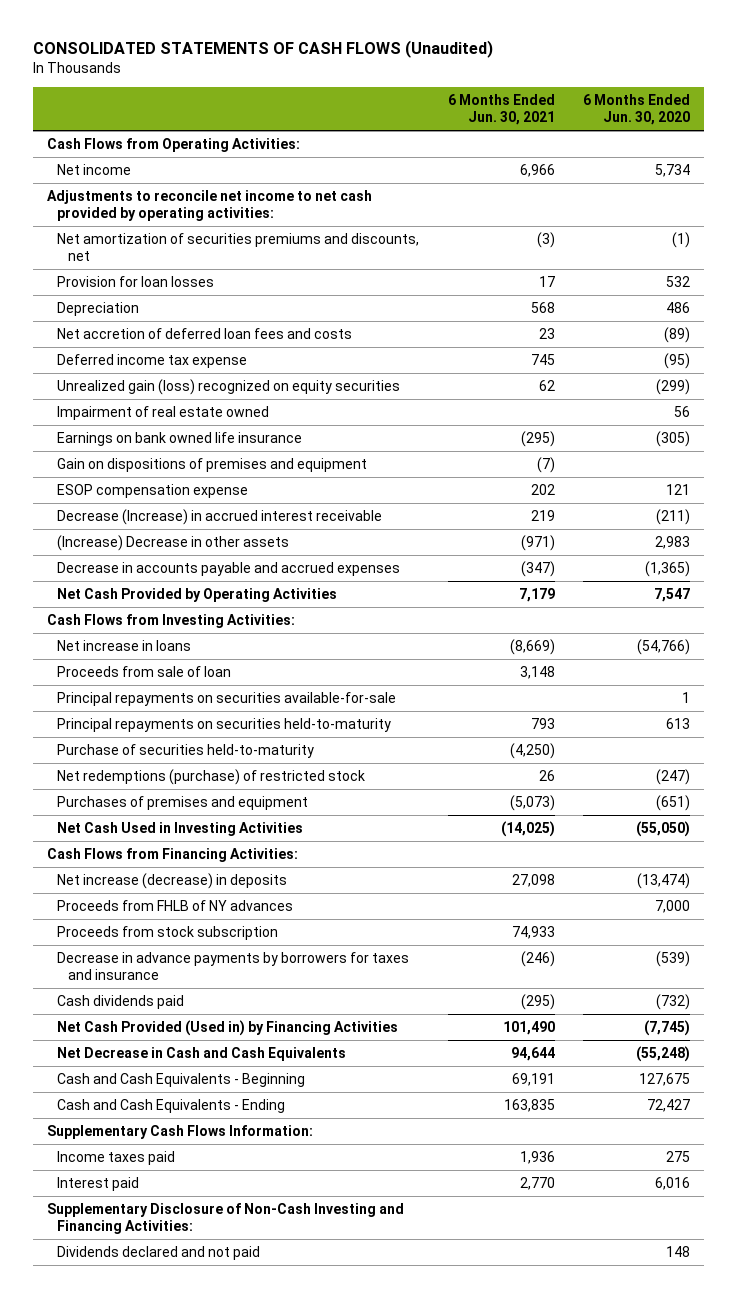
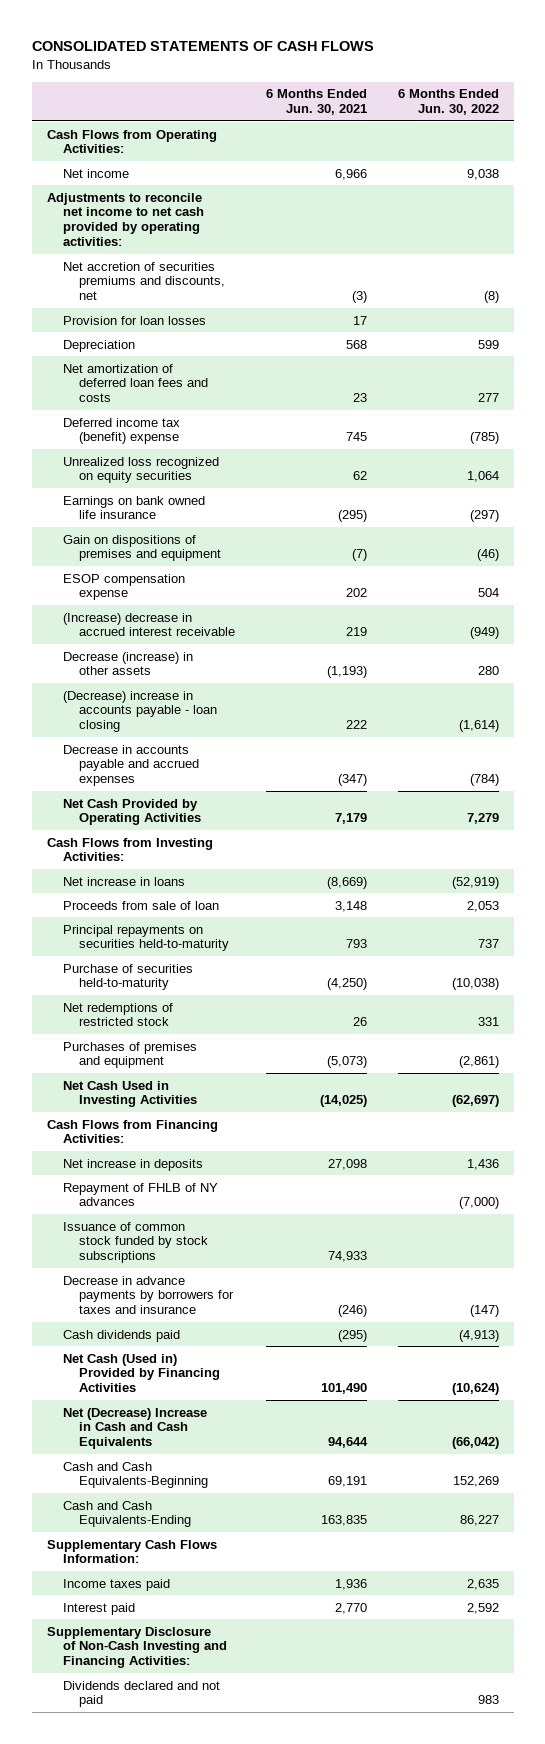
- CONSOLIDATED STATEMENTS OF CASH FLOWS (Unaudited)
+ CONSOLIDATED STATEMENTS OF CASH FLOWS
- | 6 Months Ended Jun. 30, 2021 | 6 Months Ended Jun. 30, 2020
+ | 6 Months Ended Jun. 30, 2021 | 6 Months Ended Jun. 30, 2022
- Net amortization of securities premiums and discounts, net | (3) | (1)
+ Net accretion of securities premiums and discounts, net | (3) | (8)
- Net accretion of deferred loan fees and costs | 23 | (89)
- Deferred income tax expense | 745 | (95)
- Unrealized gain (loss) recognized on equity securities | 62 | (299)
- Impairment of real estate owned | | 56
+ Net amortization of deferred loan fees and costs | 23 | 277
+ Deferred income tax (benefit) expense | 745 | (785)
+ Unrealized loss recognized on equity securities | 62 | 1,064
- Decrease (Increase) in accrued interest receivable | 219 | (211)
- (Increase) Decrease in other assets | (971) | 2,983
+ (Increase) decrease in accrued interest receivable | 219 | (949)
+ Decrease (increase) in other assets | (1,193) | 280
+ (Decrease) increase in accounts payable - loan closing | 222 | (1,614)
- Principal repayments on securities available-for-sale | | 1
- Net redemptions (purchase) of restricted stock | 26 | (247)
+ Net redemptions of restricted stock | 26 | 331
- Net increase (decrease) in deposits | 27,098 | (13,474)
- Proceeds from FHLB of NY advances | | 7,000
- Proceeds from stock subscription | 74,933 |
+ Net increase in deposits | 27,098 | 1,436
+ Repayment of FHLB of NY advances | | (7,000)
+ Issuance of common stock funded by stock subscriptions | 74,933 |
- Net Cash Provided (Used in) by Financing Activities | 101,490 | (7,745)
- Net Decrease in Cash and Cash Equivalents | 94,644 | (55,248)
- Cash and Cash Equivalents - Beginning | 69,191 | 127,675
- Cash and Cash Equivalents - Ending | 163,835 | 72,427
+ Net Cash (Used in) Provided by Financing Activities | 101,490 | (10,624)
+ Net (Decrease) Increase in Cash and Cash Equivalents | 94,644 | (66,042)
+ Cash and Cash Equivalents-Beginning | 69,191 | 152,269
+ Cash and Cash Equivalents-Ending | 163,835 | 86,227

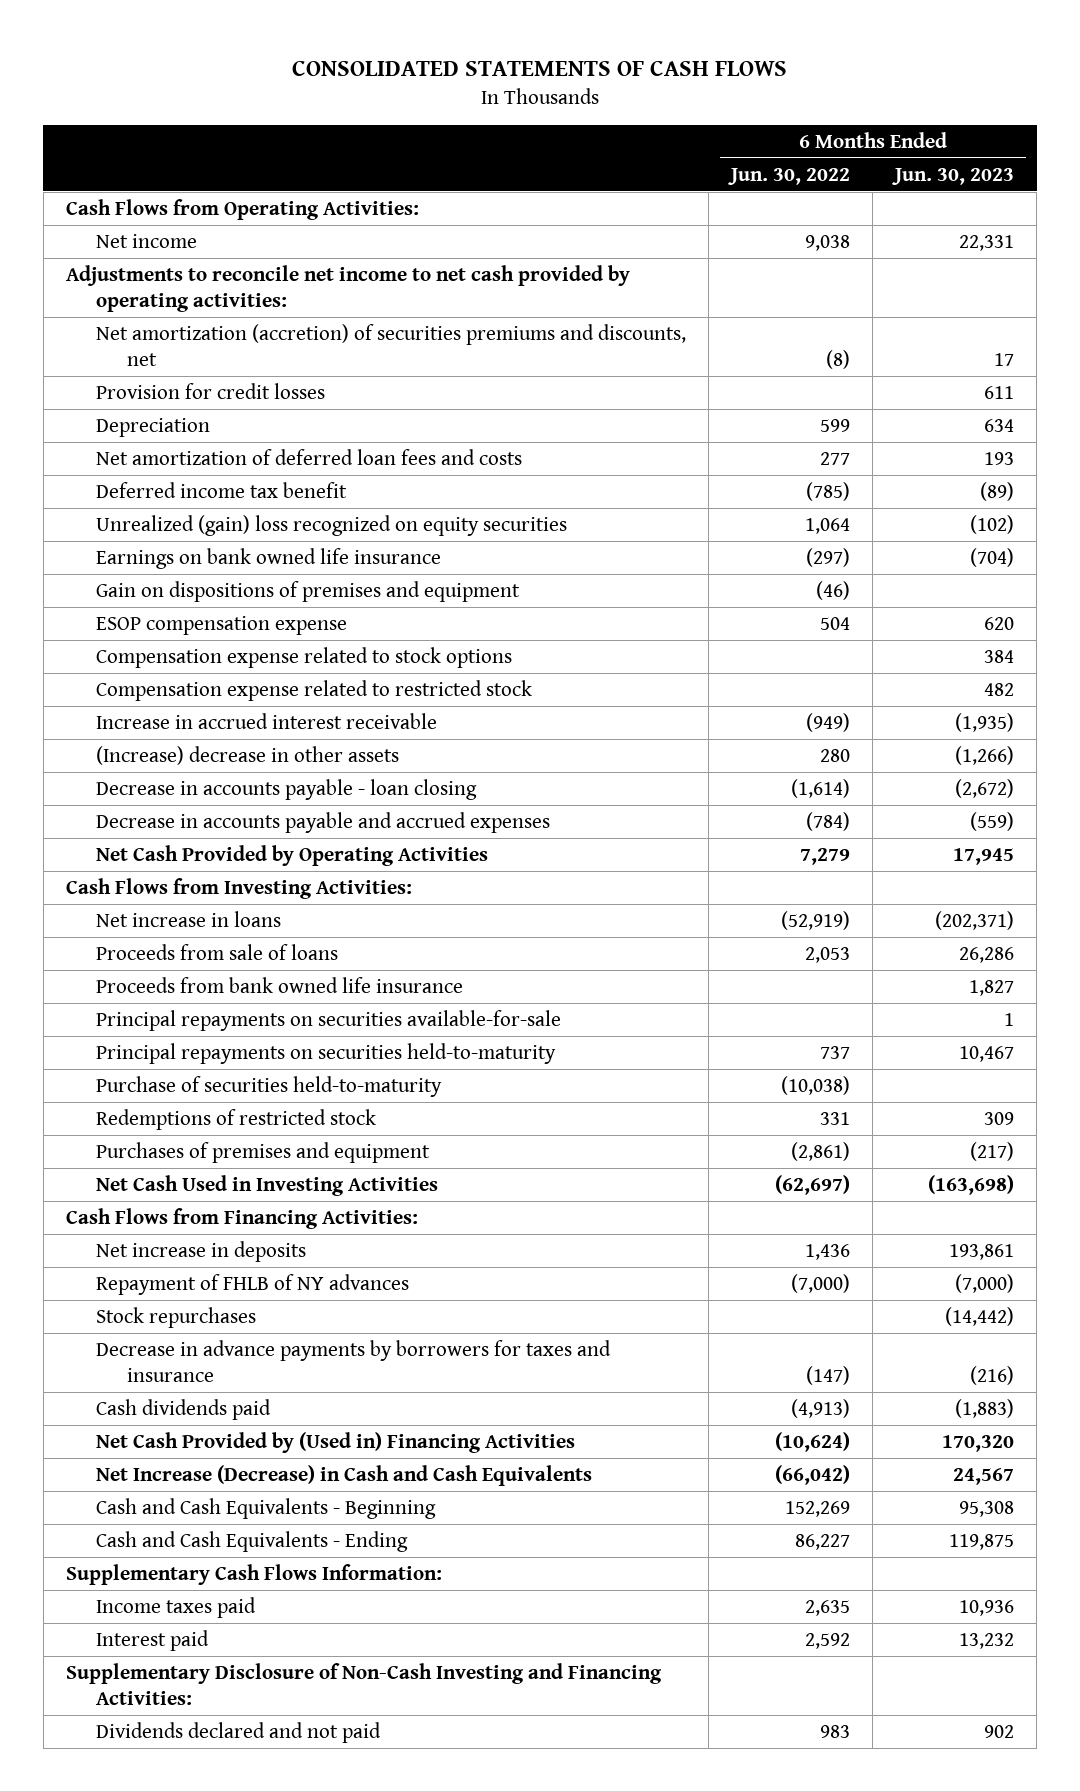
- | 6 Months Ended Jun. 30, 2021 | 6 Months Ended Jun. 30, 2022
+ | 6 Months Ended Jun. 30, 2022 | 6 Months Ended Jun. 30, 2023
- Net accretion of securities premiums and discounts, net | (3) | (8)
- Provision for loan losses | 17 |
+ Net amortization (accretion) of securities premiums and discounts, net | (8) | 17
+ Provision for credit losses | | 611
- Deferred income tax (benefit) expense | 745 | (785)
- Unrealized loss recognized on equity securities | 62 | 1,064
+ Deferred income tax benefit | (785) | (89)
+ Unrealized (gain) loss recognized on equity securities | 1,064 | (102)
- (Increase) decrease in accrued interest receivable | 219 | (949)
- Decrease (increase) in other assets | (1,193) | 280
- (Decrease) increase in accounts payable - loan closing | 222 | (1,614)
+ Compensation expense related to stock options | | 384
+ Compensation expense related to restricted stock | | 482
+ Increase in accrued interest receivable | (949) | (1,935)
+ (Increase) decrease in other assets | 280 | (1,266)
+ Decrease in accounts payable - loan closing | (1,614) | (2,672)
- Proceeds from sale of loan | 3,148 | 2,053
+ Proceeds from sale of loans | 2,053 | 26,286
+ Proceeds from bank owned life insurance | | 1,827
+ Principal repayments on securities available-for-sale | | 1
- Net redemptions of restricted stock | 26 | 331
+ Redemptions of restricted stock | 331 | 309
- Issuance of common stock funded by stock subscriptions | 74,933 |
+ Stock repurchases | | (14,442)
- Net Cash (Used in) Provided by Financing Activities | 101,490 | (10,624)
- Net (Decrease) Increase in Cash and Cash Equivalents | 94,644 | (66,042)
- Cash and Cash Equivalents-Beginning | 69,191 | 152,269
- Cash and Cash Equivalents-Ending | 163,835 | 86,227
+ Net Cash Provided by (Used in) Financing Activities | (10,624) | 170,320
+ Net Increase (Decrease) in Cash and Cash Equivalents | (66,042) | 24,567
+ Cash and Cash Equivalents - Beginning | 152,269 | 95,308
+ Cash and Cash Equivalents - Ending | 86,227 | 119,875

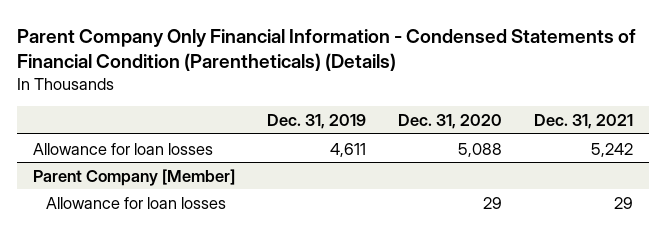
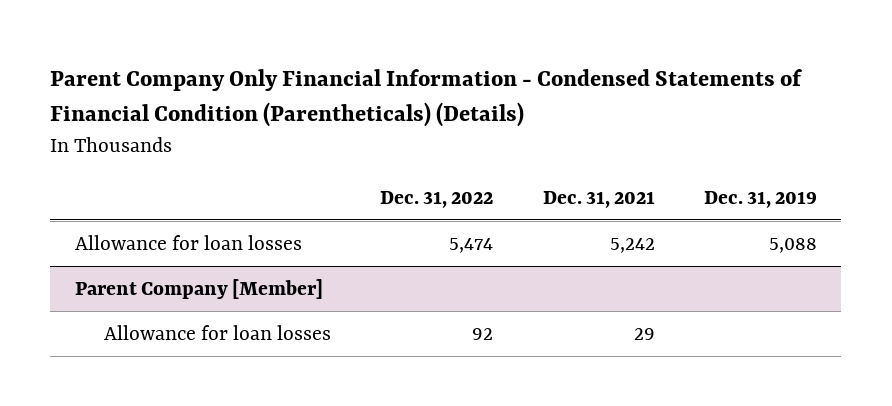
- | Dec. 31, 2019 | Dec. 31, 2020 | Dec. 31, 2021
+ | Dec. 31, 2022 | Dec. 31, 2021 | Dec. 31, 2019
- Allowance for loan losses | 4,611 | 5,088 | 5,242
+ Allowance for loan losses | 5,474 | 5,242 | 5,088

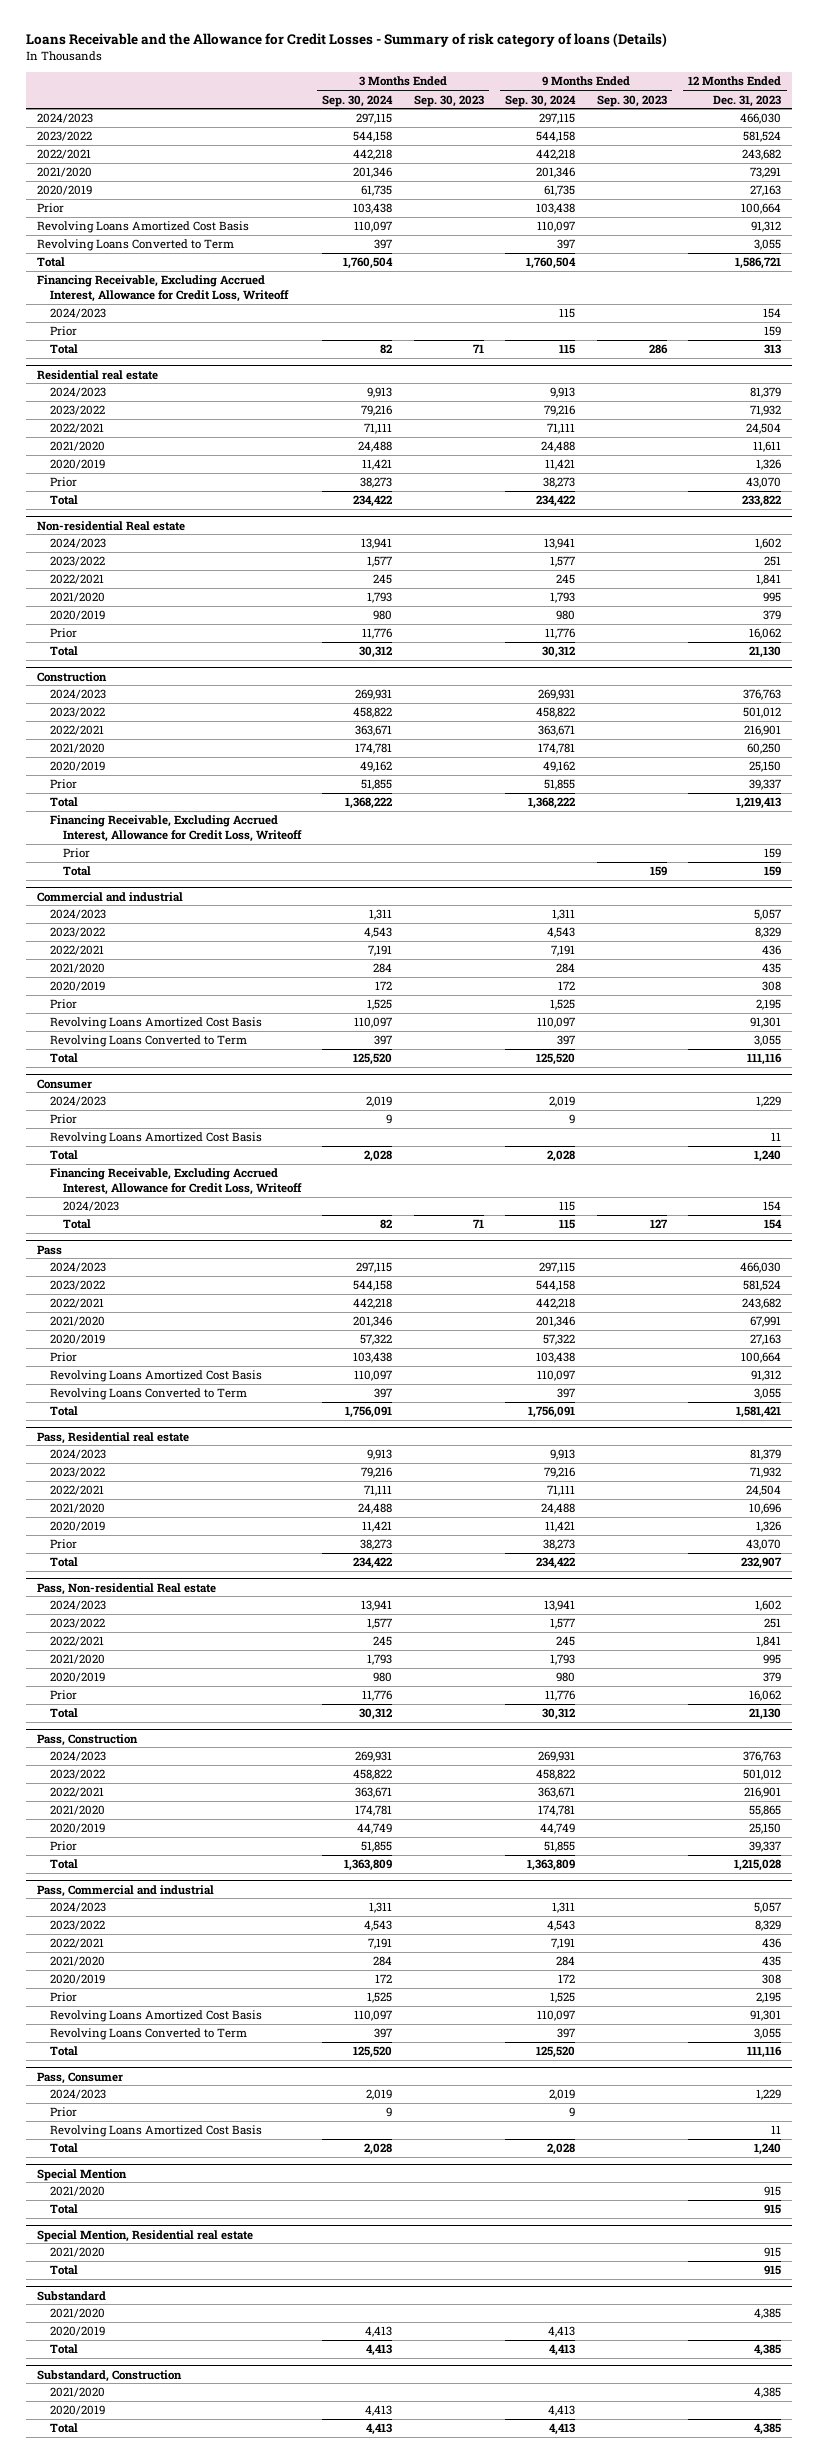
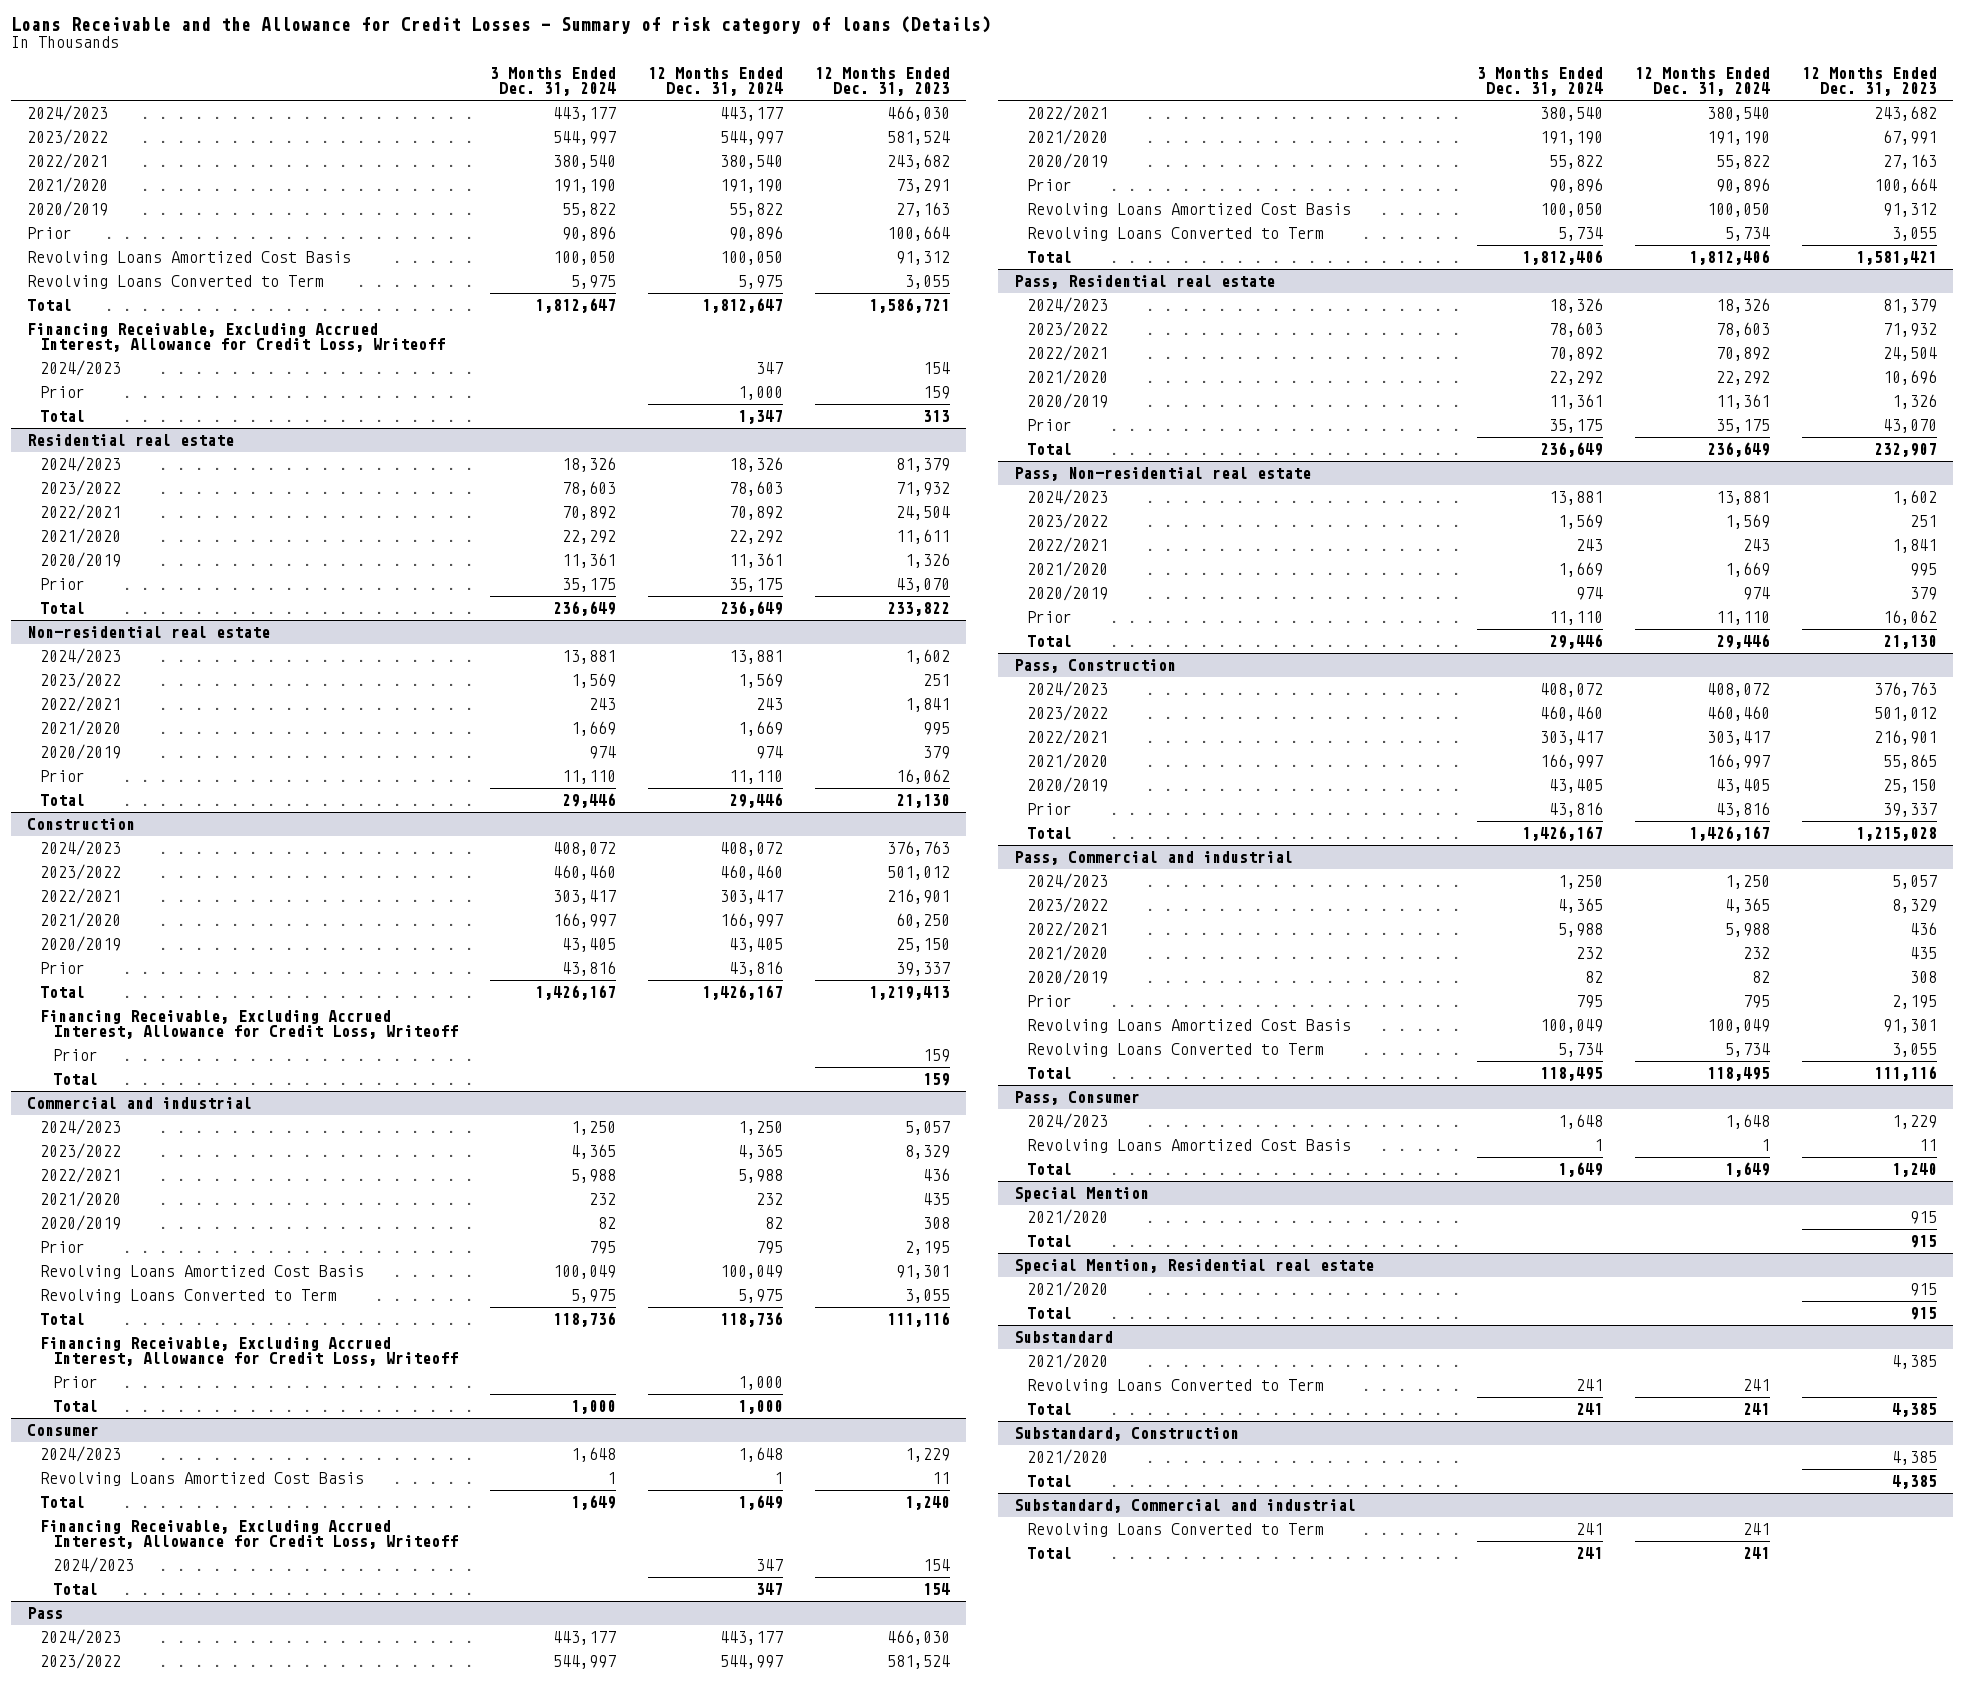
- | 3 Months Ended Sep. 30, 2024 | 3 Months Ended Sep. 30, 2023 | 9 Months Ended Sep. 30, 2024 | 9 Months Ended Sep. 30, 2023 | 12 Months Ended Dec. 31, 2023
+ | 3 Months Ended Dec. 31, 2024 | 12 Months Ended Dec. 31, 2024 | 12 Months Ended Dec. 31, 2023
- Non-residential Real estate
+ Non-residential real estate
@ Commercial and industrial
+ Financing Receivable, Excluding Accrued Interest, Allowance for Credit Loss, Writeoff
+ Prior | | 1,000 |
+ Total | 1,000 | 1,000 |
@ Consumer
- Prior | 9 | | 9 | |
- Pass, Non-residential Real estate
+ Pass, Non-residential real estate
@ Pass, Consumer
- Prior | 9 | | 9 | |
@ Substandard
- 2020/2019 | 4,413 | | 4,413 | |
+ Revolving Loans Converted to Term | 241 | 241 |
@ Substandard, Construction
- 2020/2019 | 4,413 | | 4,413 | |
+ Substandard, Commercial and industrial
+ Revolving Loans Converted to Term | 241 | 241 |
+ Total | 241 | 241 |

